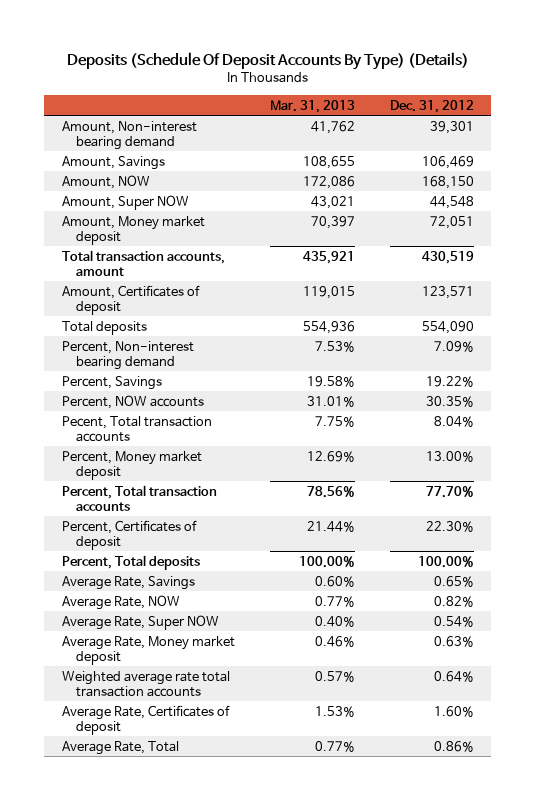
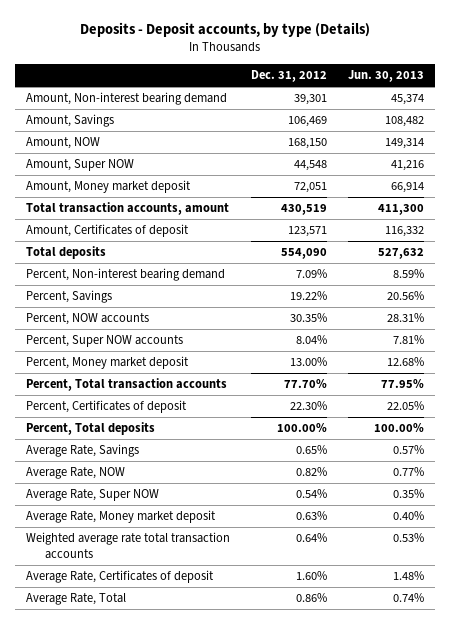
- Deposits (Schedule Of Deposit Accounts By Type) (Details)
+ Deposits - Deposit accounts, by type (Details)
- | Mar. 31, 2013 | Dec. 31, 2012
+ | Dec. 31, 2012 | Jun. 30, 2013
- Pecent, Total transaction accounts | 7.75% | 8.04%
+ Percent, Super NOW accounts | 8.04% | 7.81%

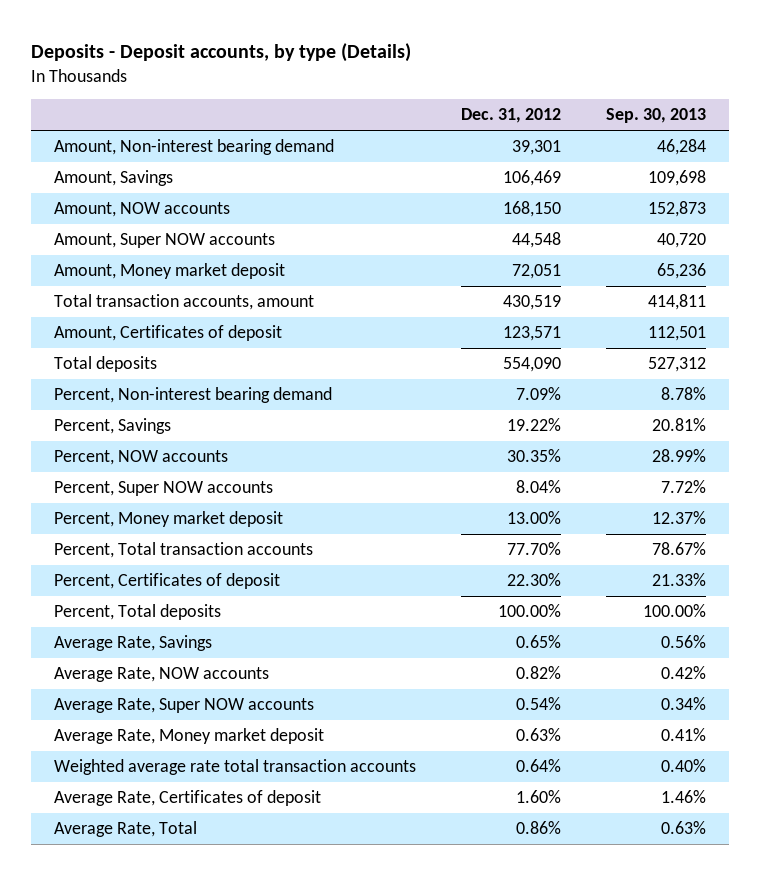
- | Dec. 31, 2012 | Jun. 30, 2013
+ | Dec. 31, 2012 | Sep. 30, 2013
- Amount, NOW | 168,150 | 149,314
- Amount, Super NOW | 44,548 | 41,216
+ Amount, NOW accounts | 168,150 | 152,873
+ Amount, Super NOW accounts | 44,548 | 40,720
- Average Rate, NOW | 0.82% | 0.77%
- Average Rate, Super NOW | 0.54% | 0.35%
+ Average Rate, NOW accounts | 0.82% | 0.42%
+ Average Rate, Super NOW accounts | 0.54% | 0.34%

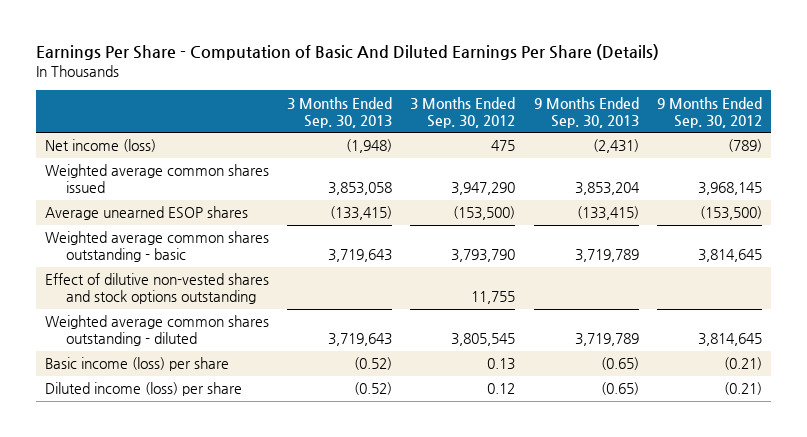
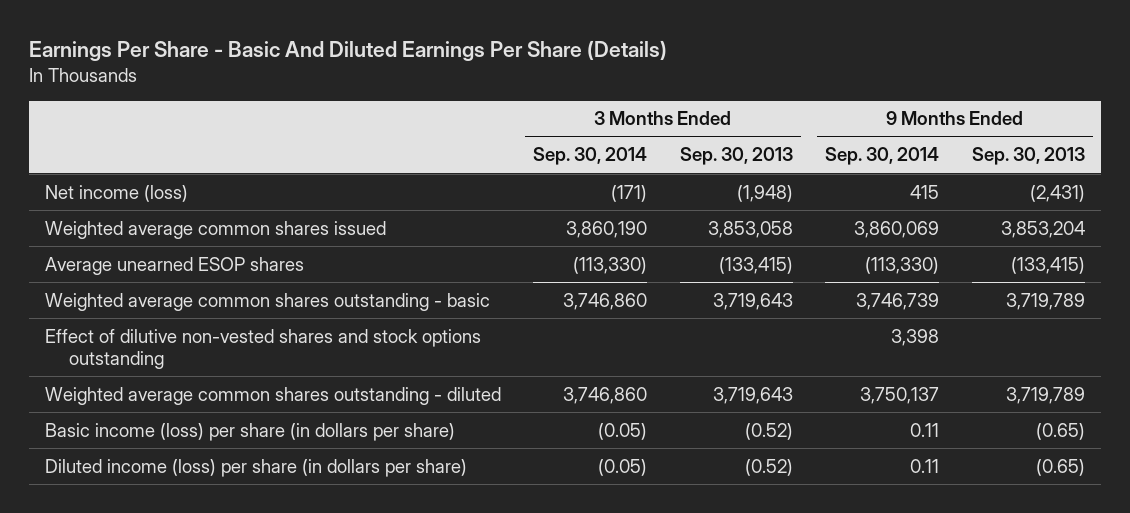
- Earnings Per Share - Computation of Basic And Diluted Earnings Per Share (Details)
+ Earnings Per Share - Basic And Diluted Earnings Per Share (Details)
- | 3 Months Ended Sep. 30, 2013 | 3 Months Ended Sep. 30, 2012 | 9 Months Ended Sep. 30, 2013 | 9 Months Ended Sep. 30, 2012
+ | 3 Months Ended Sep. 30, 2014 | 3 Months Ended Sep. 30, 2013 | 9 Months Ended Sep. 30, 2014 | 9 Months Ended Sep. 30, 2013
- Basic income (loss) per share | (0.52) | 0.13 | (0.65) | (0.21)
- Diluted income (loss) per share | (0.52) | 0.12 | (0.65) | (0.21)
+ Basic income (loss) per share (in dollars per share) | (0.05) | (0.52) | 0.11 | (0.65)
+ Diluted income (loss) per share (in dollars per share) | (0.05) | (0.52) | 0.11 | (0.65)

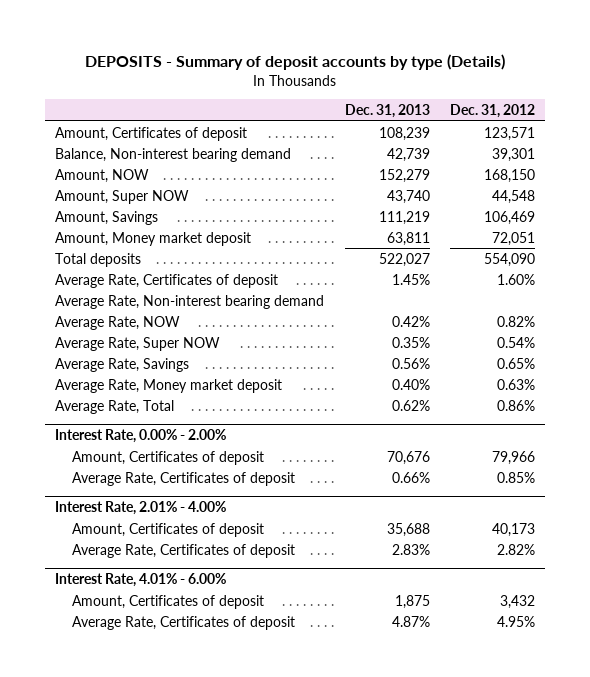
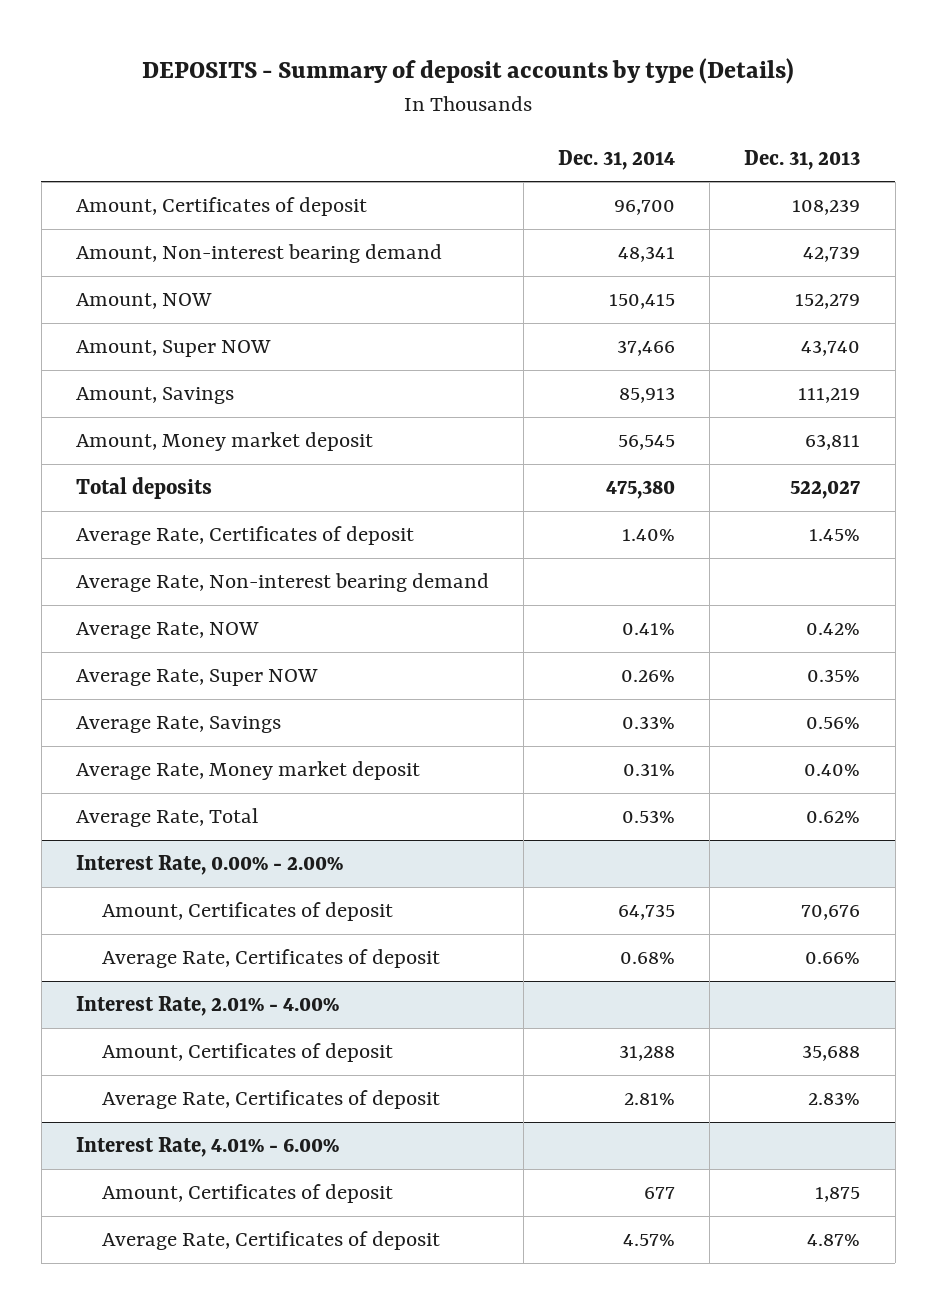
- | Dec. 31, 2013 | Dec. 31, 2012
+ | Dec. 31, 2014 | Dec. 31, 2013
- Balance, Non-interest bearing demand | 42,739 | 39,301
+ Amount, Non-interest bearing demand | 48,341 | 42,739

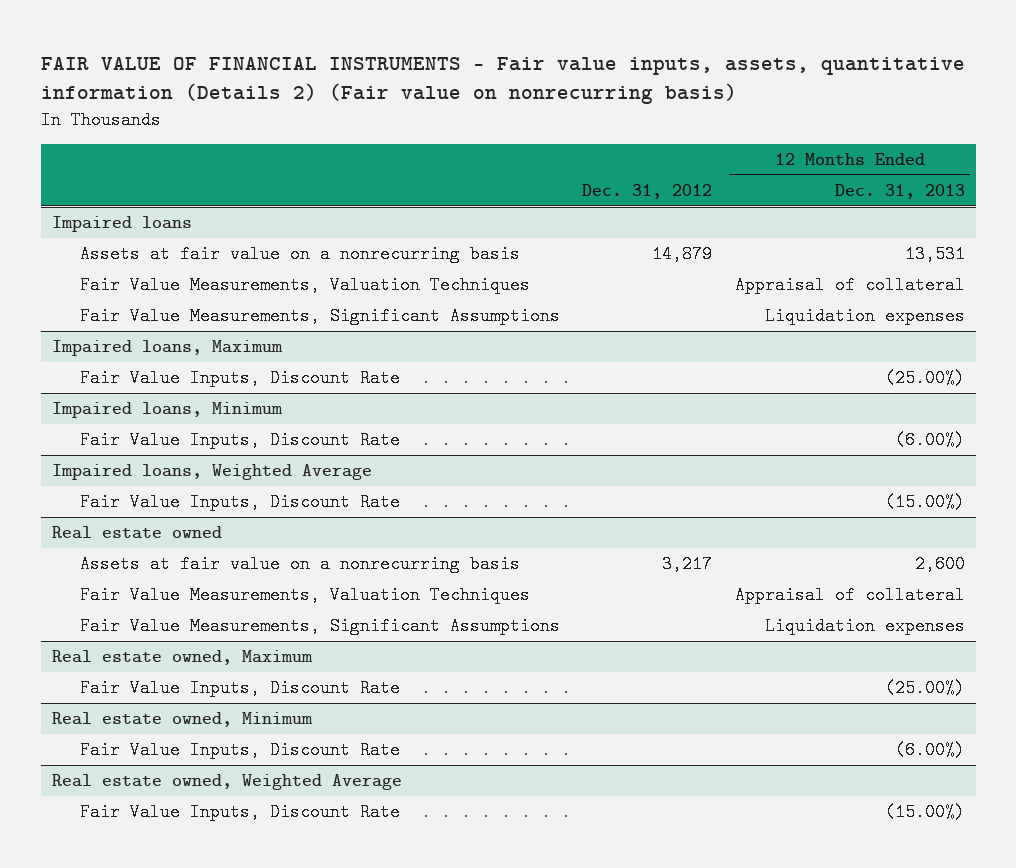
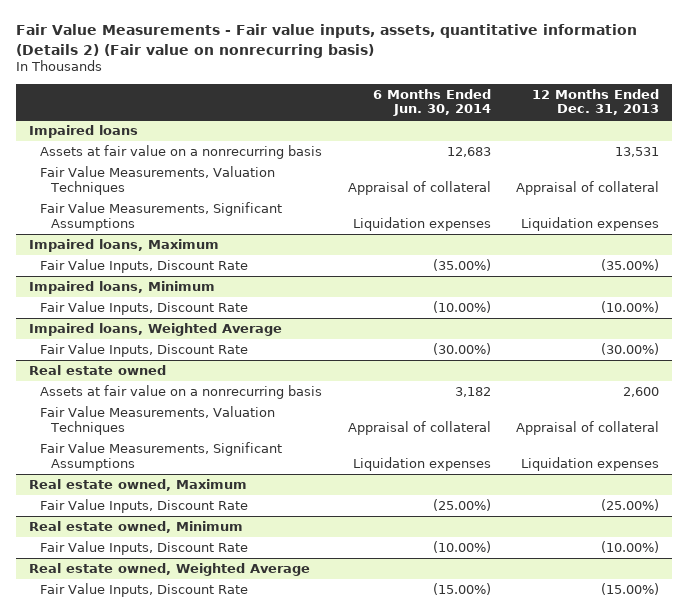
- FAIR VALUE OF FINANCIAL INSTRUMENTS - Fair value inputs, assets, quantitative information (Details 2) (Fair value on nonrecurring basis)
+ Fair Value Measurements - Fair value inputs, assets, quantitative information (Details 2) (Fair value on nonrecurring basis)
- | Dec. 31, 2012 | 12 Months Ended Dec. 31, 2013
+ | 6 Months Ended Jun. 30, 2014 | 12 Months Ended Dec. 31, 2013
@ Impaired loans, Maximum
- Fair Value Inputs, Discount Rate | | (25.00%)
+ Fair Value Inputs, Discount Rate | (35.00%) | (35.00%)
@ Impaired loans, Minimum
- Fair Value Inputs, Discount Rate | | (6.00%)
+ Fair Value Inputs, Discount Rate | (10.00%) | (10.00%)
@ Impaired loans, Weighted Average
- Fair Value Inputs, Discount Rate | | (15.00%)
+ Fair Value Inputs, Discount Rate | (30.00%) | (30.00%)
@ Real estate owned, Minimum
- Fair Value Inputs, Discount Rate | | (6.00%)
+ Fair Value Inputs, Discount Rate | (10.00%) | (10.00%)

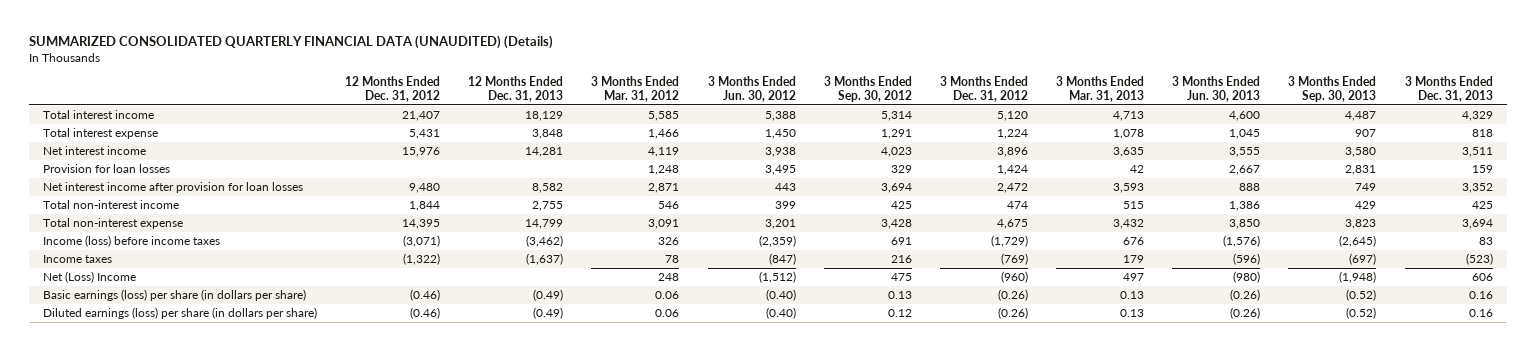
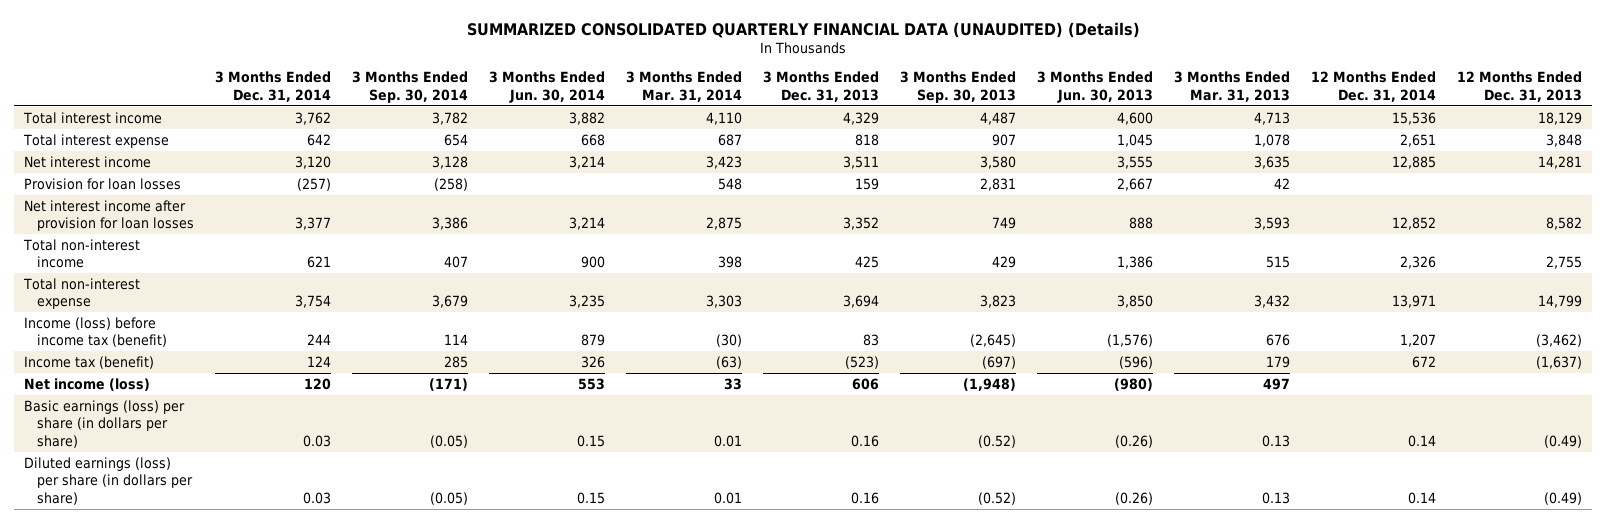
- | 12 Months Ended Dec. 31, 2012 | 12 Months Ended Dec. 31, 2013 | 3 Months Ended Mar. 31, 2012 | 3 Months Ended Jun. 30, 2012 | 3 Months Ended Sep. 30, 2012 | 3 Months Ended Dec. 31, 2012 | 3 Months Ended Mar. 31, 2013 | 3 Months Ended Jun. 30, 2013 | 3 Months Ended Sep. 30, 2013 | 3 Months Ended Dec. 31, 2013
+ | 3 Months Ended Dec. 31, 2014 | 3 Months Ended Sep. 30, 2014 | 3 Months Ended Jun. 30, 2014 | 3 Months Ended Mar. 31, 2014 | 3 Months Ended Dec. 31, 2013 | 3 Months Ended Sep. 30, 2013 | 3 Months Ended Jun. 30, 2013 | 3 Months Ended Mar. 31, 2013 | 12 Months Ended Dec. 31, 2014 | 12 Months Ended Dec. 31, 2013
- Income (loss) before income taxes | (3,071) | (3,462) | 326 | (2,359) | 691 | (1,729) | 676 | (1,576) | (2,645) | 83
- Income taxes | (1,322) | (1,637) | 78 | (847) | 216 | (769) | 179 | (596) | (697) | (523)
- Net (Loss) Income | | | 248 | (1,512) | 475 | (960) | 497 | (980) | (1,948) | 606
+ Income (loss) before income tax (benefit) | 244 | 114 | 879 | (30) | 83 | (2,645) | (1,576) | 676 | 1,207 | (3,462)
+ Income tax (benefit) | 124 | 285 | 326 | (63) | (523) | (697) | (596) | 179 | 672 | (1,637)
+ Net income (loss) | 120 | (171) | 553 | 33 | 606 | (1,948) | (980) | 497 | |

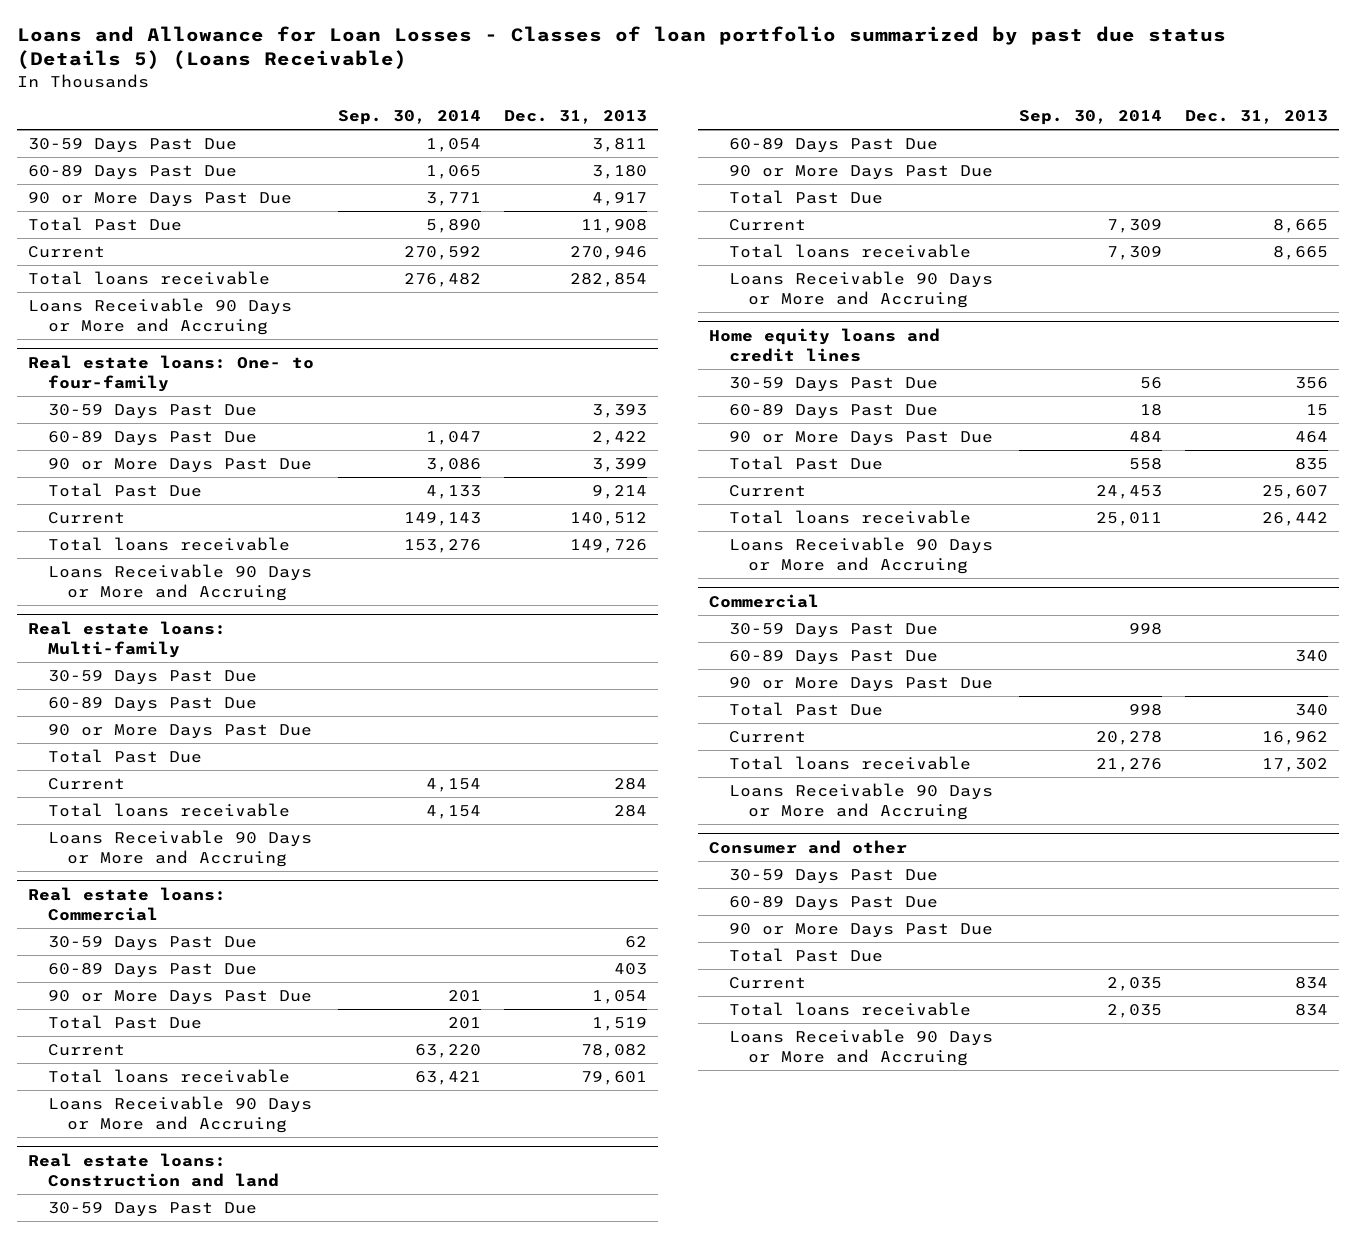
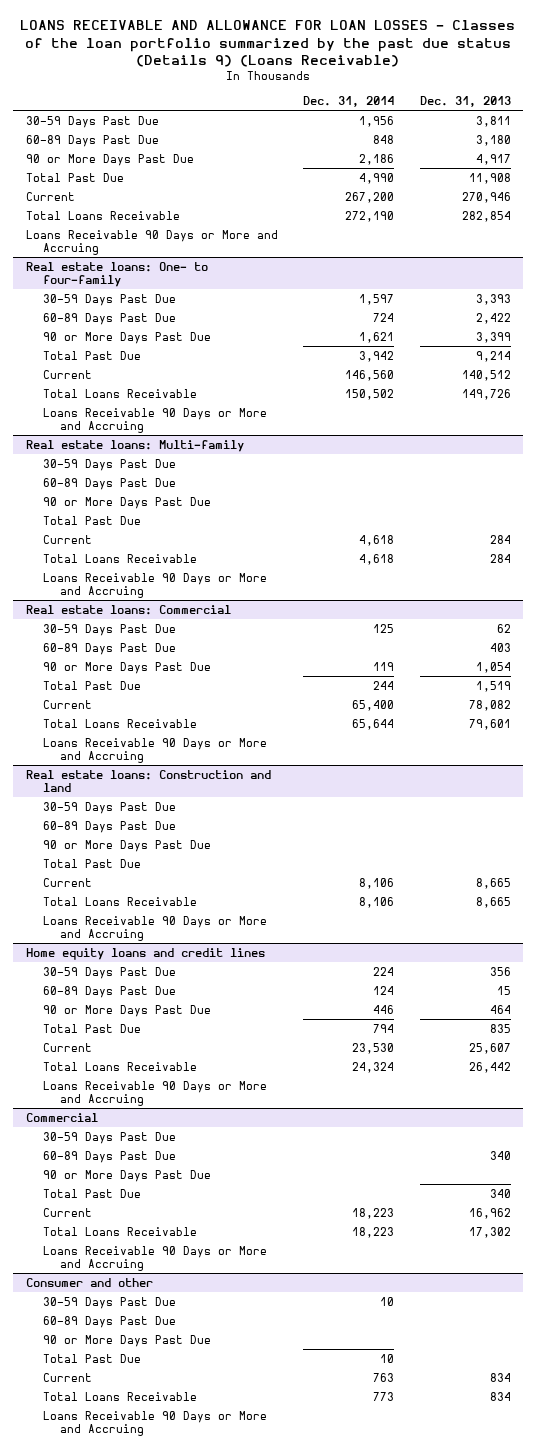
- Loans and Allowance for Loan Losses - Classes of loan portfolio summarized by past due status (Details 5) (Loans Receivable)
+ LOANS RECEIVABLE AND ALLOWANCE FOR LOAN LOSSES - Classes of the loan portfolio summarized by the past due status (Details 9) (Loans Receivable)
- | Sep. 30, 2014 | Dec. 31, 2013
+ | Dec. 31, 2014 | Dec. 31, 2013
- Total loans receivable | 276,482 | 282,854
+ Total Loans Receivable | 272,190 | 282,854
@ Real estate loans: One- to four-family
- Total loans receivable | 153,276 | 149,726
+ Total Loans Receivable | 150,502 | 149,726
@ Real estate loans: Multi-family
- Total loans receivable | 4,154 | 284
+ Total Loans Receivable | 4,618 | 284
@ Real estate loans: Commercial
- Total loans receivable | 63,421 | 79,601
+ Total Loans Receivable | 65,644 | 79,601
@ Real estate loans: Construction and land
- Total loans receivable | 7,309 | 8,665
+ Total Loans Receivable | 8,106 | 8,665
@ Home equity loans and credit lines
- Total loans receivable | 25,011 | 26,442
+ Total Loans Receivable | 24,324 | 26,442
@ Commercial
- Total loans receivable | 21,276 | 17,302
+ Total Loans Receivable | 18,223 | 17,302
@ Consumer and other
- Total loans receivable | 2,035 | 834
+ Total Loans Receivable | 773 | 834

